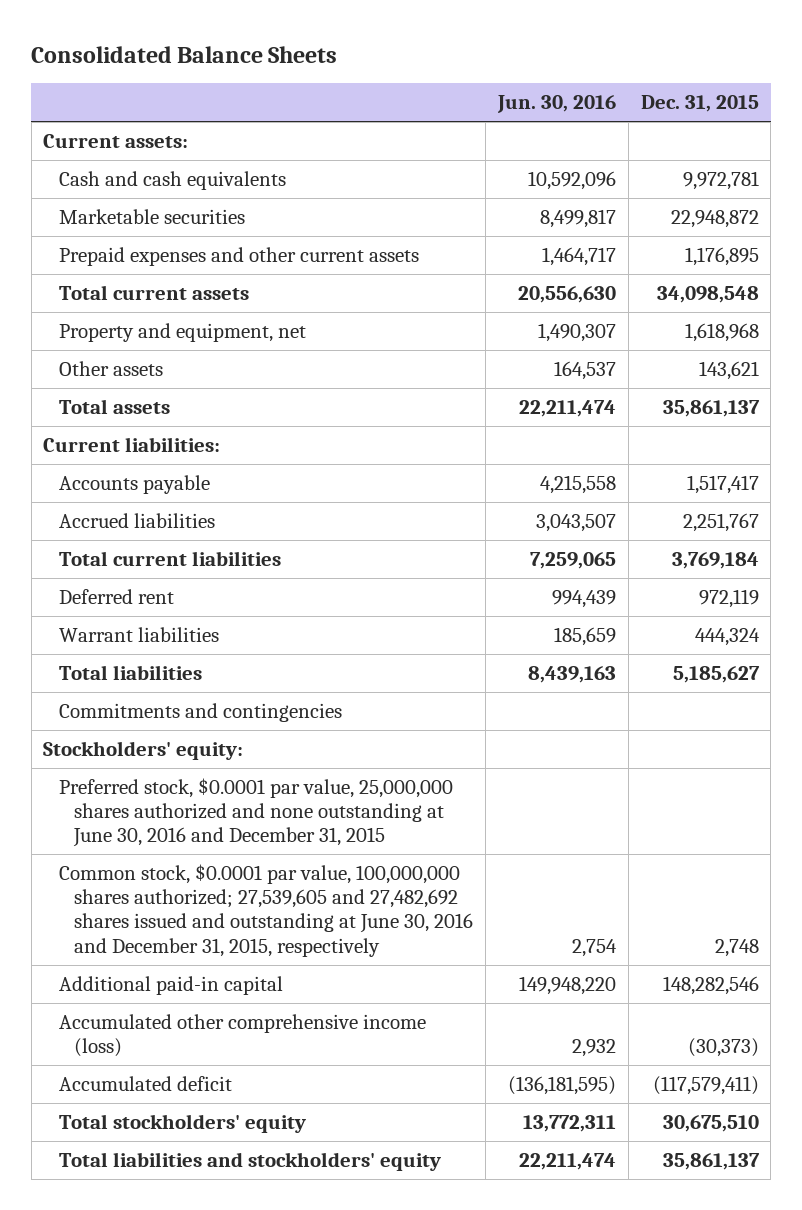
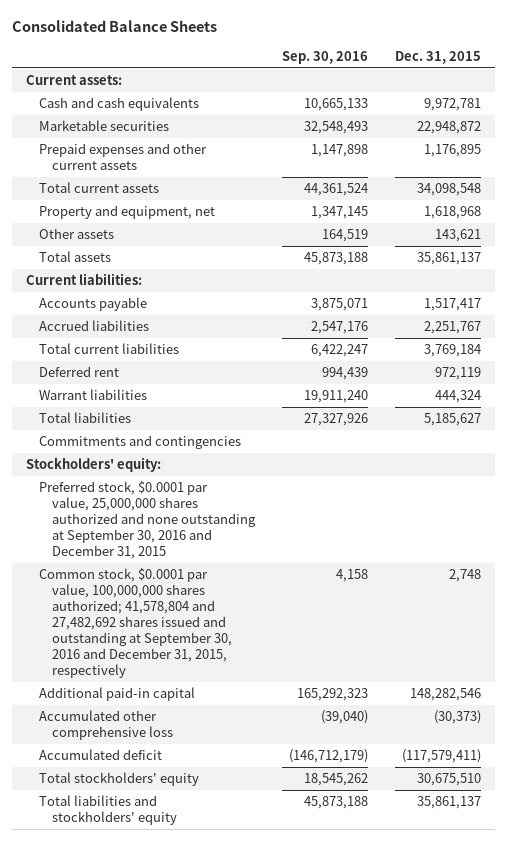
- | Jun. 30, 2016 | Dec. 31, 2015
+ | Sep. 30, 2016 | Dec. 31, 2015
- Preferred stock, $0.0001 par value, 25,000,000 shares authorized and none outstanding at June 30, 2016 and December 31, 2015
- Common stock, $0.0001 par value, 100,000,000 shares authorized; 27,539,605 and 27,482,692 shares issued and outstanding at June 30, 2016 and December 31, 2015, respectively | 2,754 | 2,748
+ Preferred stock, $0.0001 par value, 25,000,000 shares authorized and none outstanding at September 30, 2016 and December 31, 2015
+ Common stock, $0.0001 par value, 100,000,000 shares authorized; 41,578,804 and 27,482,692 shares issued and outstanding at September 30, 2016 and December 31, 2015, respectively | 4,158 | 2,748
- Accumulated other comprehensive income (loss) | 2,932 | (30,373)
+ Accumulated other comprehensive loss | (39,040) | (30,373)

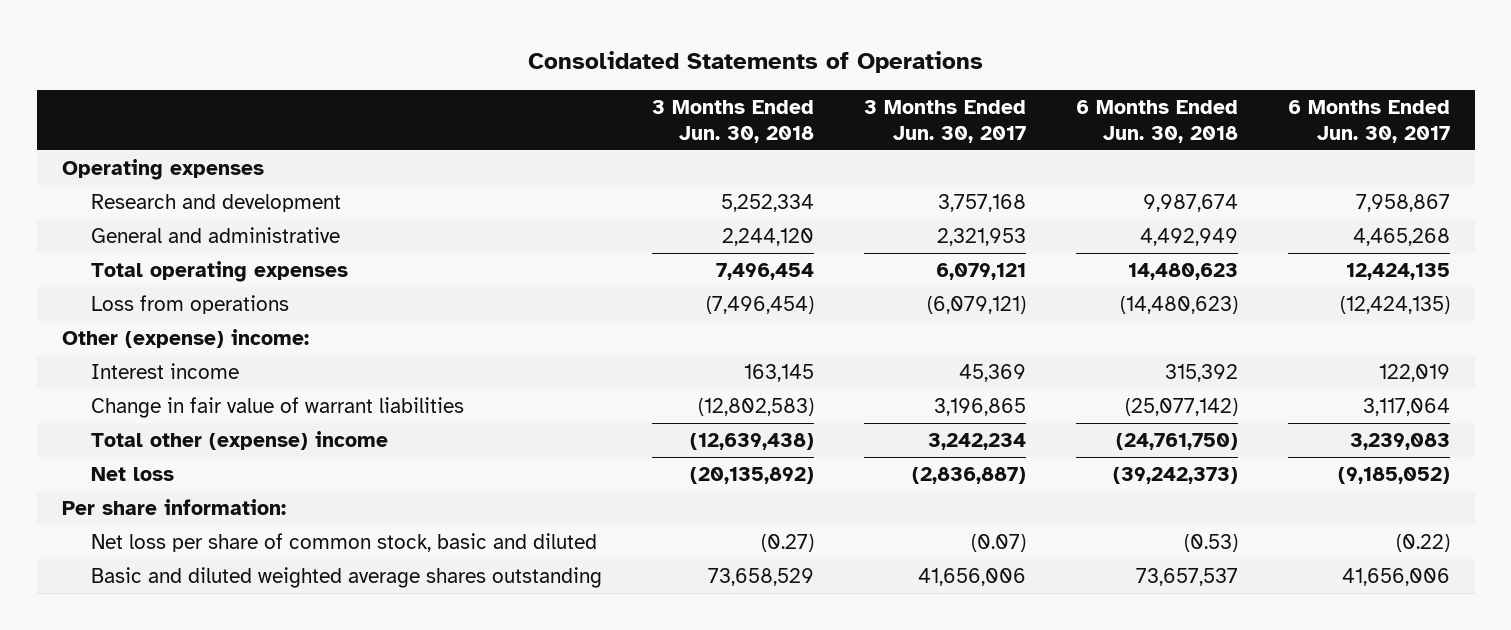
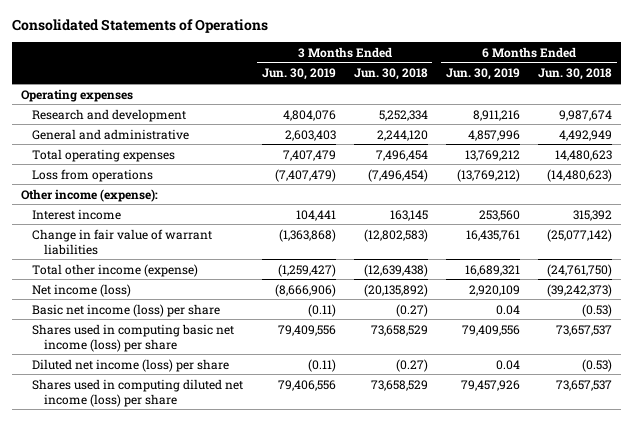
- | 3 Months Ended Jun. 30, 2018 | 3 Months Ended Jun. 30, 2017 | 6 Months Ended Jun. 30, 2018 | 6 Months Ended Jun. 30, 2017
+ | 3 Months Ended Jun. 30, 2019 | 3 Months Ended Jun. 30, 2018 | 6 Months Ended Jun. 30, 2019 | 6 Months Ended Jun. 30, 2018
- Other (expense) income:
+ Other income (expense):
- Total other (expense) income | (12,639,438) | 3,242,234 | (24,761,750) | 3,239,083
- Net loss | (20,135,892) | (2,836,887) | (39,242,373) | (9,185,052)
- Per share information:
- Net loss per share of common stock, basic and diluted | (0.27) | (0.07) | (0.53) | (0.22)
- Basic and diluted weighted average shares outstanding | 73,658,529 | 41,656,006 | 73,657,537 | 41,656,006
+ Total other income (expense) | (1,259,427) | (12,639,438) | 16,689,321 | (24,761,750)
+ Net income (loss) | (8,666,906) | (20,135,892) | 2,920,109 | (39,242,373)
+ Basic net income (loss) per share | (0.11) | (0.27) | 0.04 | (0.53)
+ Shares used in computing basic net income (loss) per share | 79,409,556 | 73,658,529 | 79,409,556 | 73,657,537
+ Diluted net income (loss) per share | (0.11) | (0.27) | 0.04 | (0.53)
+ Shares used in computing diluted net income (loss) per share | 79,406,556 | 73,658,529 | 79,457,926 | 73,657,537

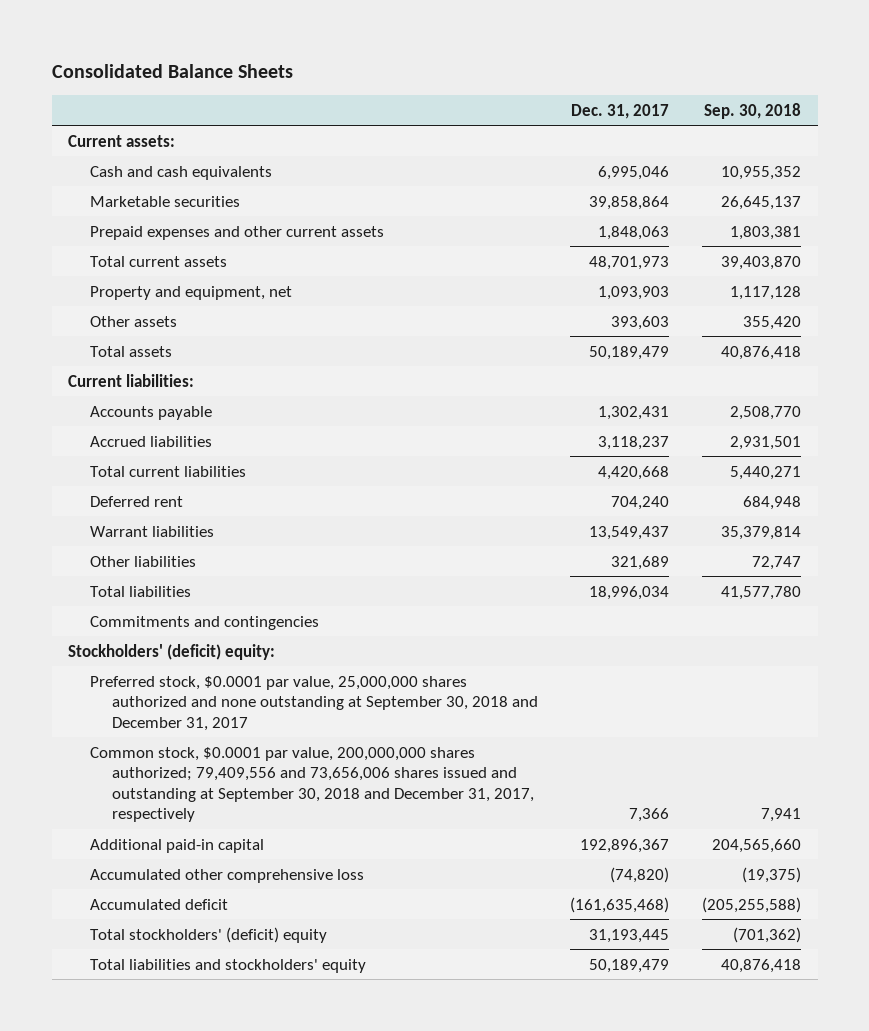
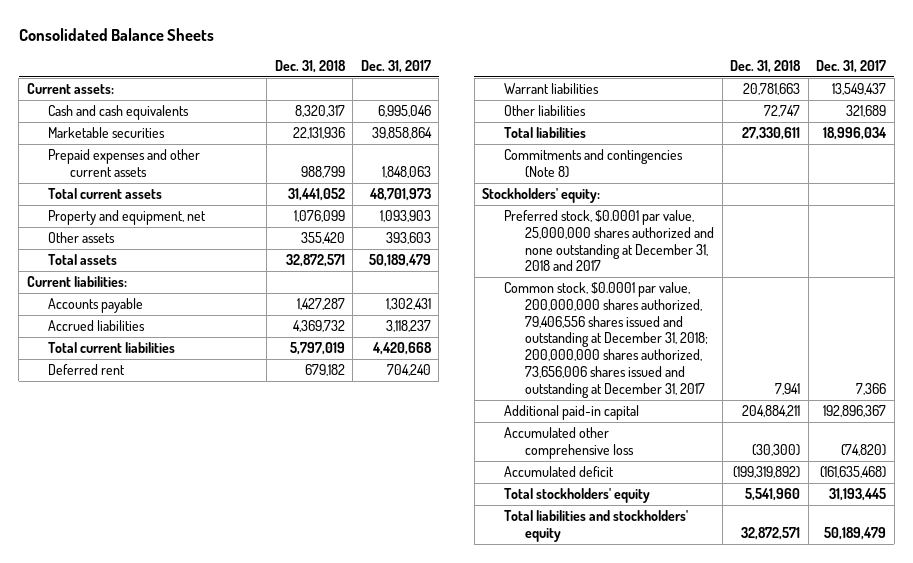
- | Dec. 31, 2017 | Sep. 30, 2018
+ | Dec. 31, 2018 | Dec. 31, 2017
- Commitments and contingencies
- Stockholders' (deficit) equity:
- Preferred stock, $0.0001 par value, 25,000,000 shares authorized and none outstanding at September 30, 2018 and December 31, 2017
- Common stock, $0.0001 par value, 200,000,000 shares authorized; 79,409,556 and 73,656,006 shares issued and outstanding at September 30, 2018 and December 31, 2017, respectively | 7,366 | 7,941
+ Commitments and contingencies (Note 8)
+ Stockholders' equity:
+ Preferred stock, $0.0001 par value, 25,000,000 shares authorized and none outstanding at December 31, 2018 and 2017
+ Common stock, $0.0001 par value, 200,000,000 shares authorized, 79,406,556 shares issued and outstanding at December 31, 2018; 200,000,000 shares authorized, 73,656,006 shares issued and outstanding at December 31, 2017 | 7,941 | 7,366
- Total stockholders' (deficit) equity | 31,193,445 | (701,362)
+ Total stockholders' equity | 5,541,960 | 31,193,445

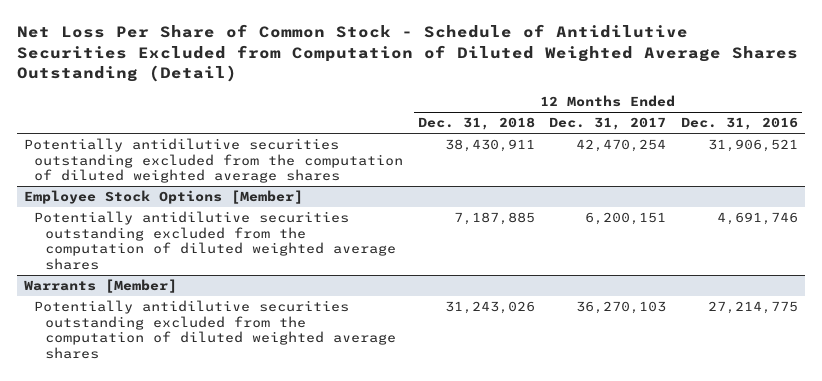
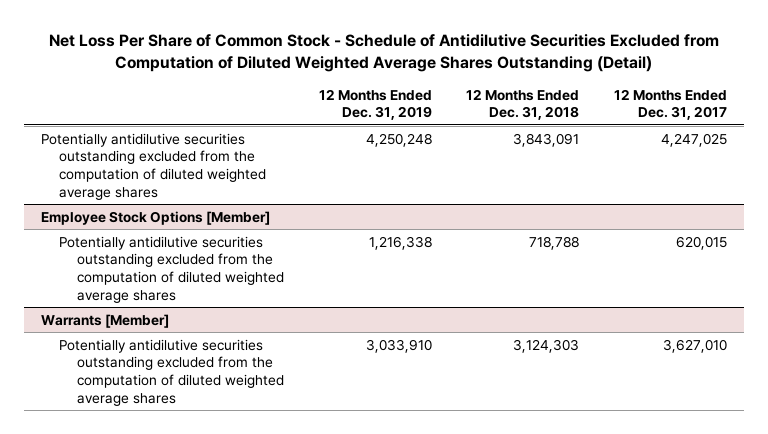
- | 12 Months Ended Dec. 31, 2018 | 12 Months Ended Dec. 31, 2017 | 12 Months Ended Dec. 31, 2016
+ | 12 Months Ended Dec. 31, 2019 | 12 Months Ended Dec. 31, 2018 | 12 Months Ended Dec. 31, 2017
- Potentially antidilutive securities outstanding excluded from the computation of diluted weighted average shares | 38,430,911 | 42,470,254 | 31,906,521
+ Potentially antidilutive securities outstanding excluded from the computation of diluted weighted average shares | 4,250,248 | 3,843,091 | 4,247,025
@ Employee Stock Options [Member]
- Potentially antidilutive securities outstanding excluded from the computation of diluted weighted average shares | 7,187,885 | 6,200,151 | 4,691,746
+ Potentially antidilutive securities outstanding excluded from the computation of diluted weighted average shares | 1,216,338 | 718,788 | 620,015
@ Warrants [Member]
- Potentially antidilutive securities outstanding excluded from the computation of diluted weighted average shares | 31,243,026 | 36,270,103 | 27,214,775
+ Potentially antidilutive securities outstanding excluded from the computation of diluted weighted average shares | 3,033,910 | 3,124,303 | 3,627,010

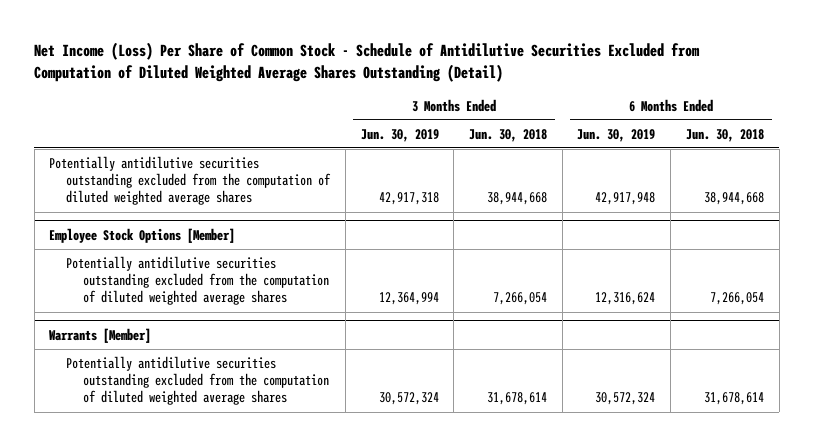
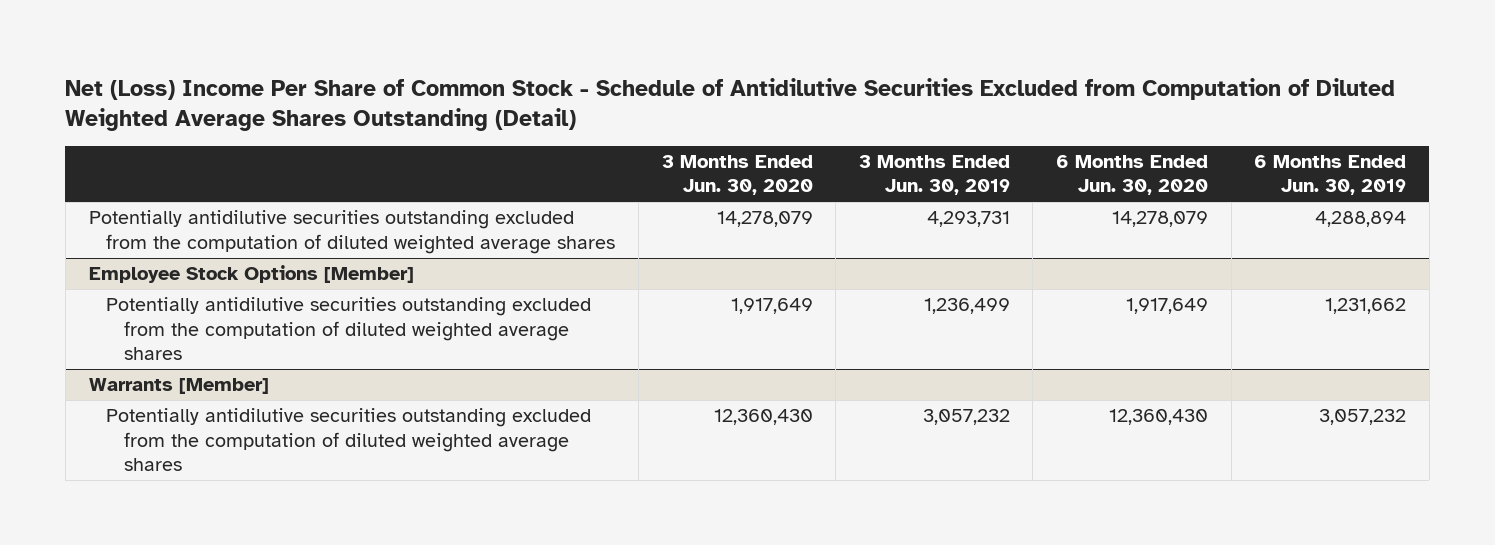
- Net Income (Loss) Per Share of Common Stock - Schedule of Antidilutive Securities Excluded from Computation of Diluted Weighted Average Shares Outstanding (Detail)
+ Net (Loss) Income Per Share of Common Stock - Schedule of Antidilutive Securities Excluded from Computation of Diluted Weighted Average Shares Outstanding (Detail)
- | 3 Months Ended Jun. 30, 2019 | 3 Months Ended Jun. 30, 2018 | 6 Months Ended Jun. 30, 2019 | 6 Months Ended Jun. 30, 2018
+ | 3 Months Ended Jun. 30, 2020 | 3 Months Ended Jun. 30, 2019 | 6 Months Ended Jun. 30, 2020 | 6 Months Ended Jun. 30, 2019
- Potentially antidilutive securities outstanding excluded from the computation of diluted weighted average shares | 42,917,318 | 38,944,668 | 42,917,948 | 38,944,668
+ Potentially antidilutive securities outstanding excluded from the computation of diluted weighted average shares | 14,278,079 | 4,293,731 | 14,278,079 | 4,288,894
@ Employee Stock Options [Member]
- Potentially antidilutive securities outstanding excluded from the computation of diluted weighted average shares | 12,364,994 | 7,266,054 | 12,316,624 | 7,266,054
+ Potentially antidilutive securities outstanding excluded from the computation of diluted weighted average shares | 1,917,649 | 1,236,499 | 1,917,649 | 1,231,662
@ Warrants [Member]
- Potentially antidilutive securities outstanding excluded from the computation of diluted weighted average shares | 30,572,324 | 31,678,614 | 30,572,324 | 31,678,614
+ Potentially antidilutive securities outstanding excluded from the computation of diluted weighted average shares | 12,360,430 | 3,057,232 | 12,360,430 | 3,057,232

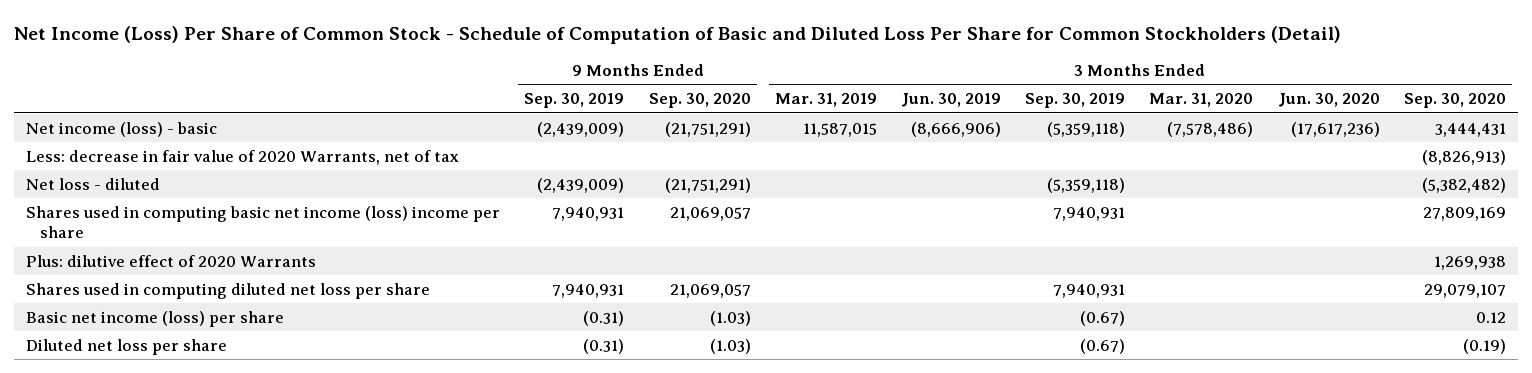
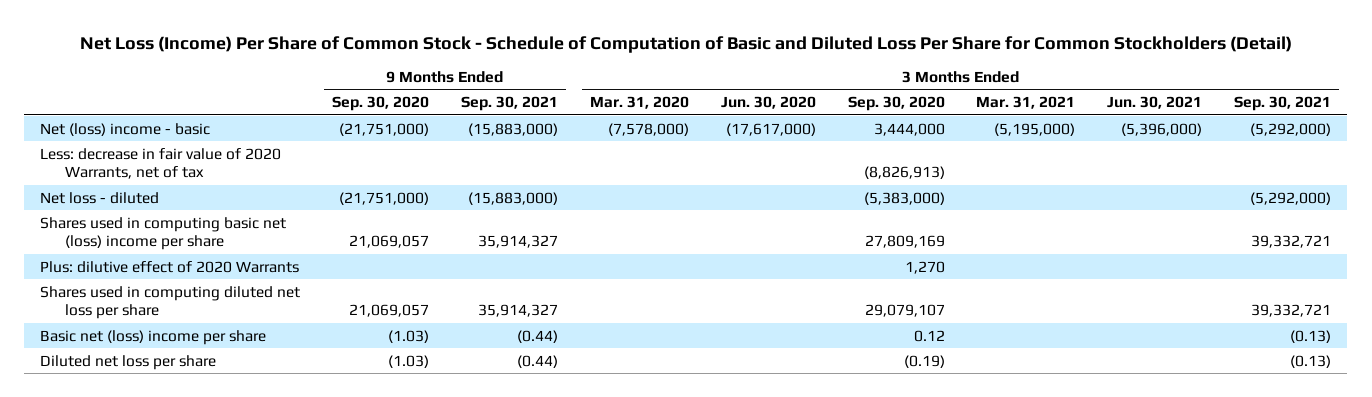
- Net Income (Loss) Per Share of Common Stock - Schedule of Computation of Basic and Diluted Loss Per Share for Common Stockholders (Detail)
+ Net Loss (Income) Per Share of Common Stock - Schedule of Computation of Basic and Diluted Loss Per Share for Common Stockholders (Detail)
- | 9 Months Ended Sep. 30, 2019 | 9 Months Ended Sep. 30, 2020 | 3 Months Ended Mar. 31, 2019 | 3 Months Ended Jun. 30, 2019 | 3 Months Ended Sep. 30, 2019 | 3 Months Ended Mar. 31, 2020 | 3 Months Ended Jun. 30, 2020 | 3 Months Ended Sep. 30, 2020
+ | 9 Months Ended Sep. 30, 2020 | 9 Months Ended Sep. 30, 2021 | 3 Months Ended Mar. 31, 2020 | 3 Months Ended Jun. 30, 2020 | 3 Months Ended Sep. 30, 2020 | 3 Months Ended Mar. 31, 2021 | 3 Months Ended Jun. 30, 2021 | 3 Months Ended Sep. 30, 2021
- Net income (loss) - basic | (2,439,009) | (21,751,291) | 11,587,015 | (8,666,906) | (5,359,118) | (7,578,486) | (17,617,236) | 3,444,431
+ Net (loss) income - basic | (21,751,000) | (15,883,000) | (7,578,000) | (17,617,000) | 3,444,000 | (5,195,000) | (5,396,000) | (5,292,000)
- Net loss - diluted | (2,439,009) | (21,751,291) | | | (5,359,118) | | | (5,382,482)
- Shares used in computing basic net income (loss) income per share | 7,940,931 | 21,069,057 | | | 7,940,931 | | | 27,809,169
- Plus: dilutive effect of 2020 Warrants | | | | | | | | 1,269,938
+ Net loss - diluted | (21,751,000) | (15,883,000) | | | (5,383,000) | | | (5,292,000)
+ Shares used in computing basic net (loss) income per share | 21,069,057 | 35,914,327 | | | 27,809,169 | | | 39,332,721
+ Plus: dilutive effect of 2020 Warrants | | | | | 1,270 | | |
- Basic net income (loss) per share | (0.31) | (1.03) | | | (0.67) | | | 0.12
+ Basic net (loss) income per share | (1.03) | (0.44) | | | 0.12 | | | (0.13)

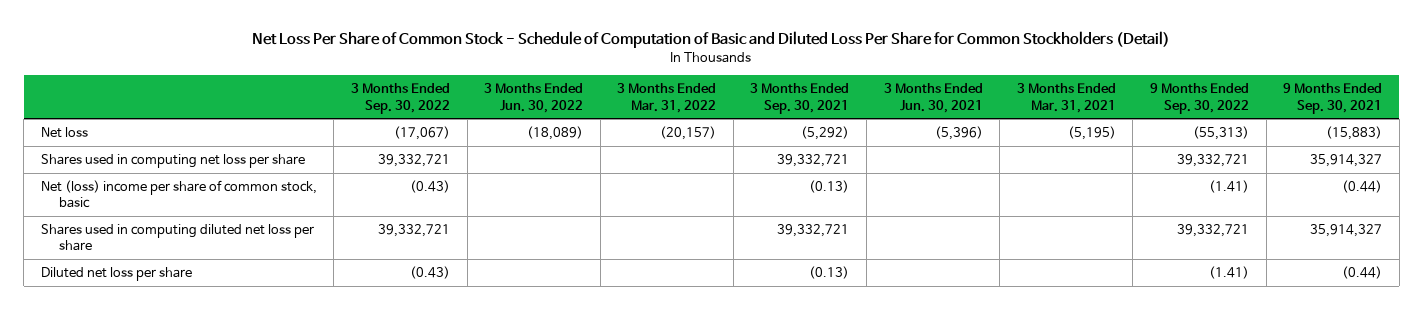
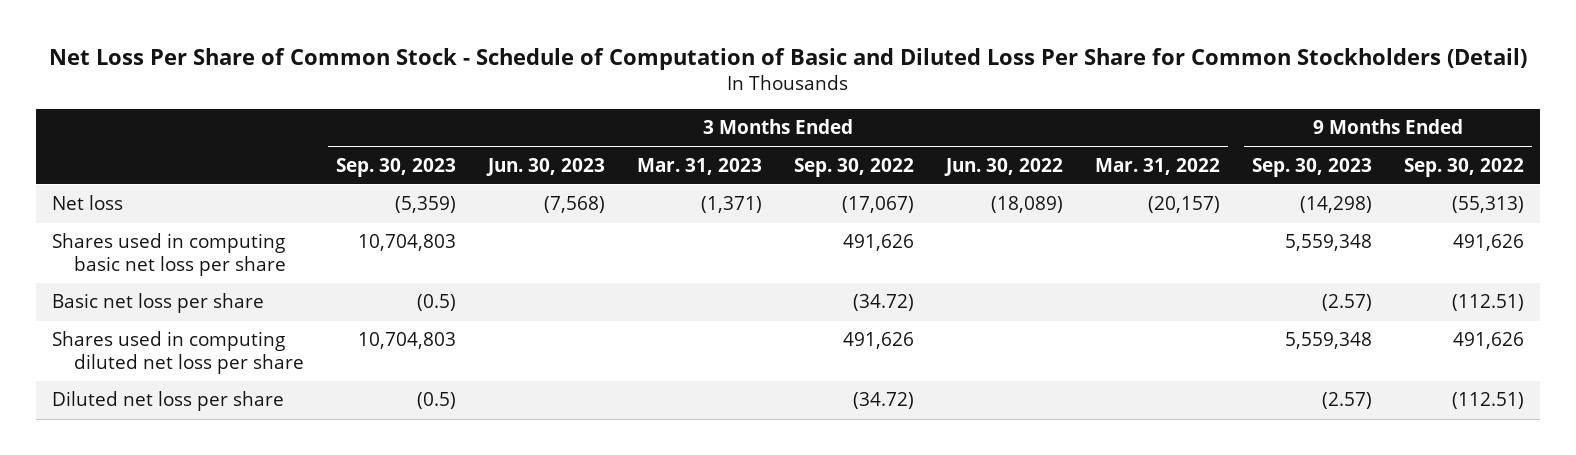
- | 3 Months Ended Sep. 30, 2022 | 3 Months Ended Jun. 30, 2022 | 3 Months Ended Mar. 31, 2022 | 3 Months Ended Sep. 30, 2021 | 3 Months Ended Jun. 30, 2021 | 3 Months Ended Mar. 31, 2021 | 9 Months Ended Sep. 30, 2022 | 9 Months Ended Sep. 30, 2021
+ | 3 Months Ended Sep. 30, 2023 | 3 Months Ended Jun. 30, 2023 | 3 Months Ended Mar. 31, 2023 | 3 Months Ended Sep. 30, 2022 | 3 Months Ended Jun. 30, 2022 | 3 Months Ended Mar. 31, 2022 | 9 Months Ended Sep. 30, 2023 | 9 Months Ended Sep. 30, 2022
- Shares used in computing net loss per share | 39,332,721 | | | 39,332,721 | | | 39,332,721 | 35,914,327
- Net (loss) income per share of common stock, basic | (0.43) | | | (0.13) | | | (1.41) | (0.44)
- Shares used in computing diluted net loss per share | 39,332,721 | | | 39,332,721 | | | 39,332,721 | 35,914,327
- Diluted net loss per share | (0.43) | | | (0.13) | | | (1.41) | (0.44)
+ Shares used in computing basic net loss per share | 10,704,803 | | | 491,626 | | | 5,559,348 | 491,626
+ Basic net loss per share | (0.5) | | | (34.72) | | | (2.57) | (112.51)
+ Shares used in computing diluted net loss per share | 10,704,803 | | | 491,626 | | | 5,559,348 | 491,626
+ Diluted net loss per share | (0.5) | | | (34.72) | | | (2.57) | (112.51)

